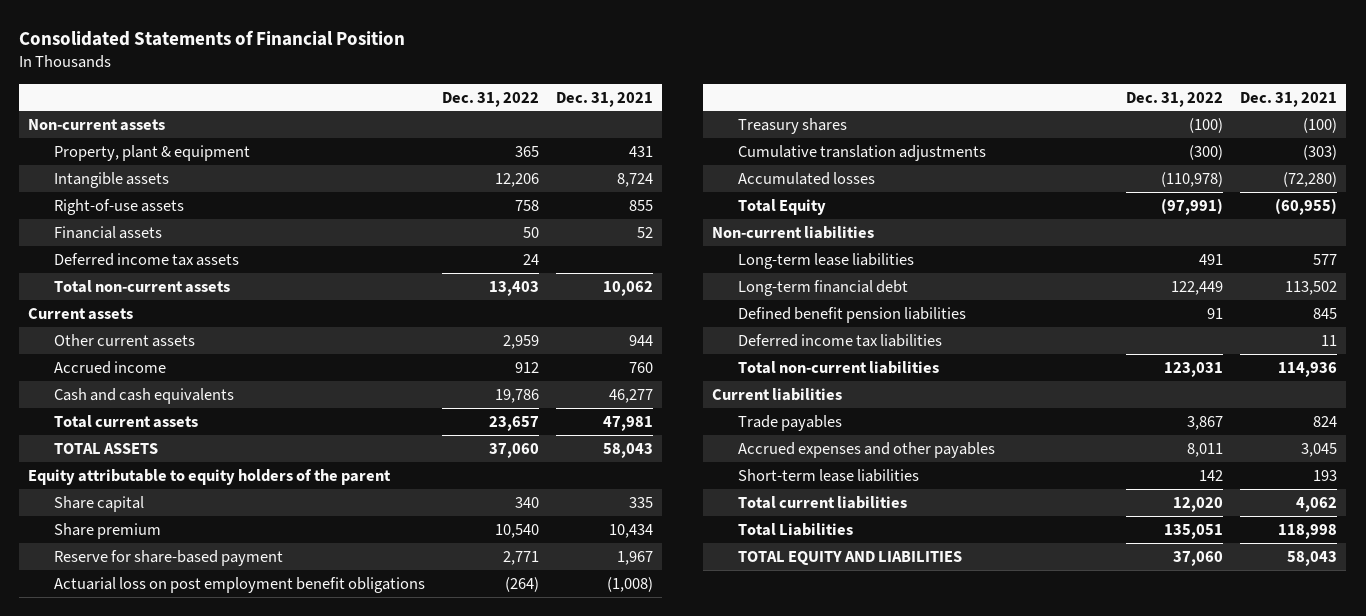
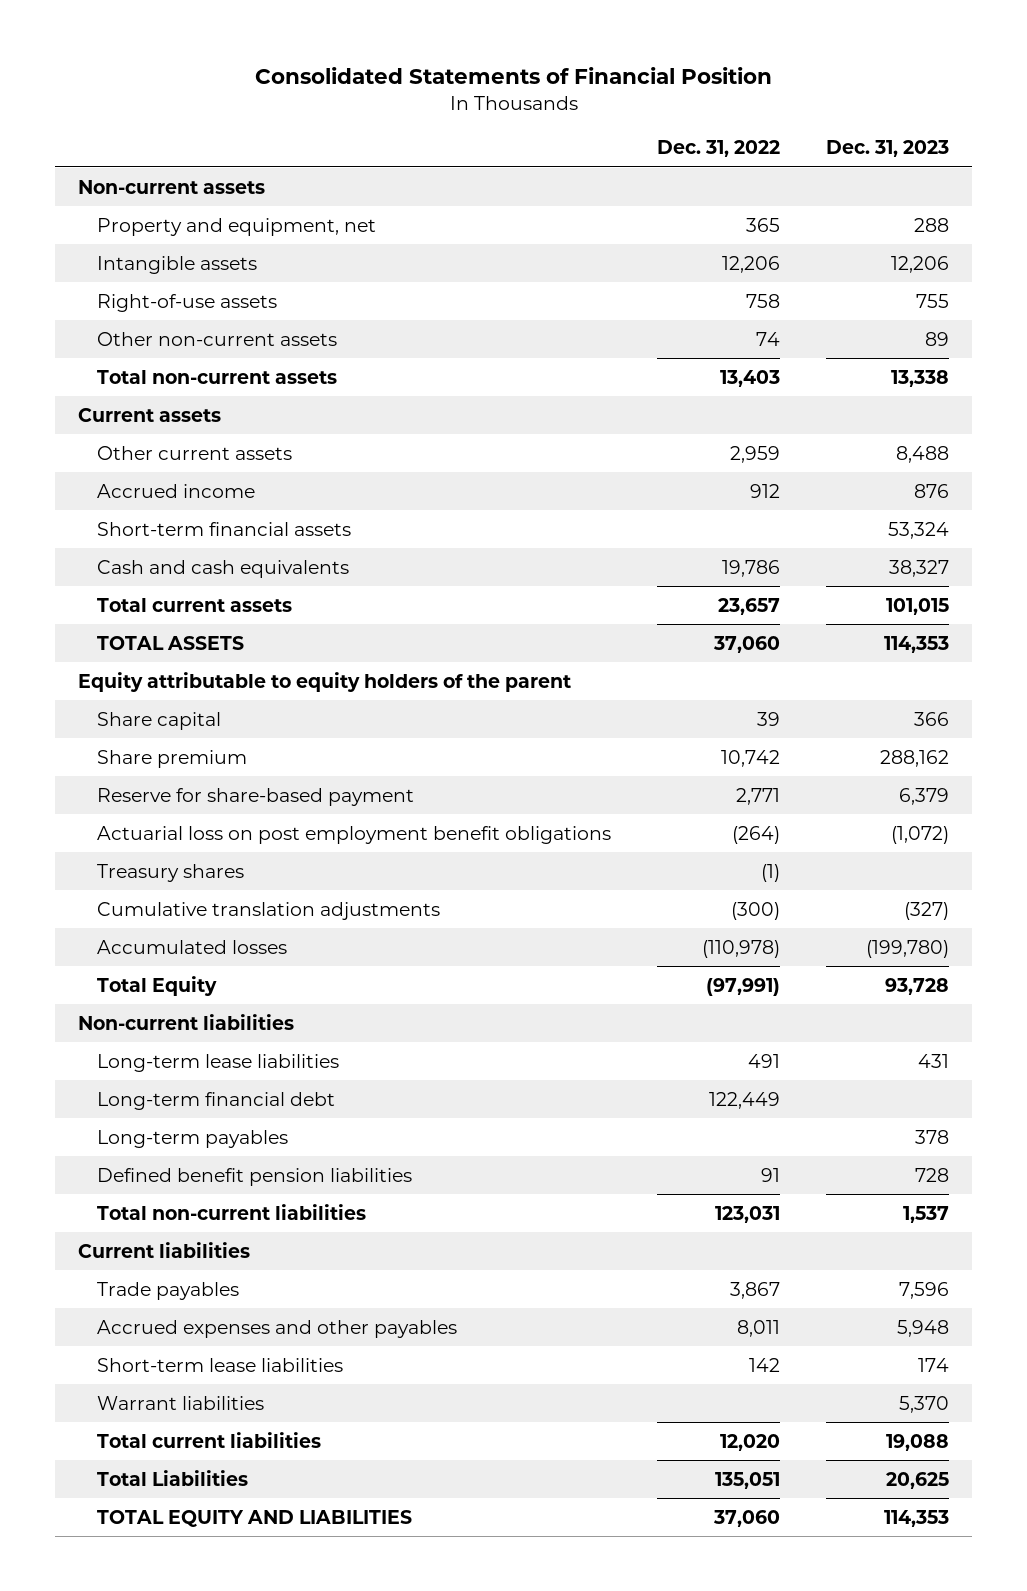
- | Dec. 31, 2022 | Dec. 31, 2021
+ | Dec. 31, 2022 | Dec. 31, 2023
- Property, plant & equipment | 365 | 431
+ Property and equipment, net | 365 | 288
- Financial assets | 50 | 52
- Deferred income tax assets | 24 |
+ Other non-current assets | 74 | 89
+ Short-term financial assets | | 53,324
- Share capital | 340 | 335
- Share premium | 10,540 | 10,434
+ Share capital | 39 | 366
+ Share premium | 10,742 | 288,162
- Treasury shares | (100) | (100)
+ Treasury shares | (1) |
+ Long-term payables | | 378
- Deferred income tax liabilities | | 11
+ Warrant liabilities | | 5,370

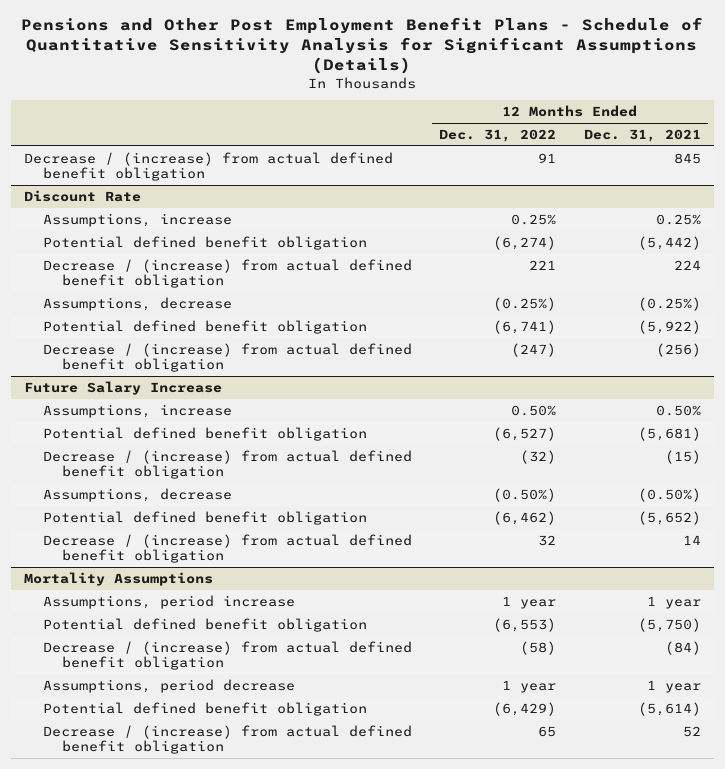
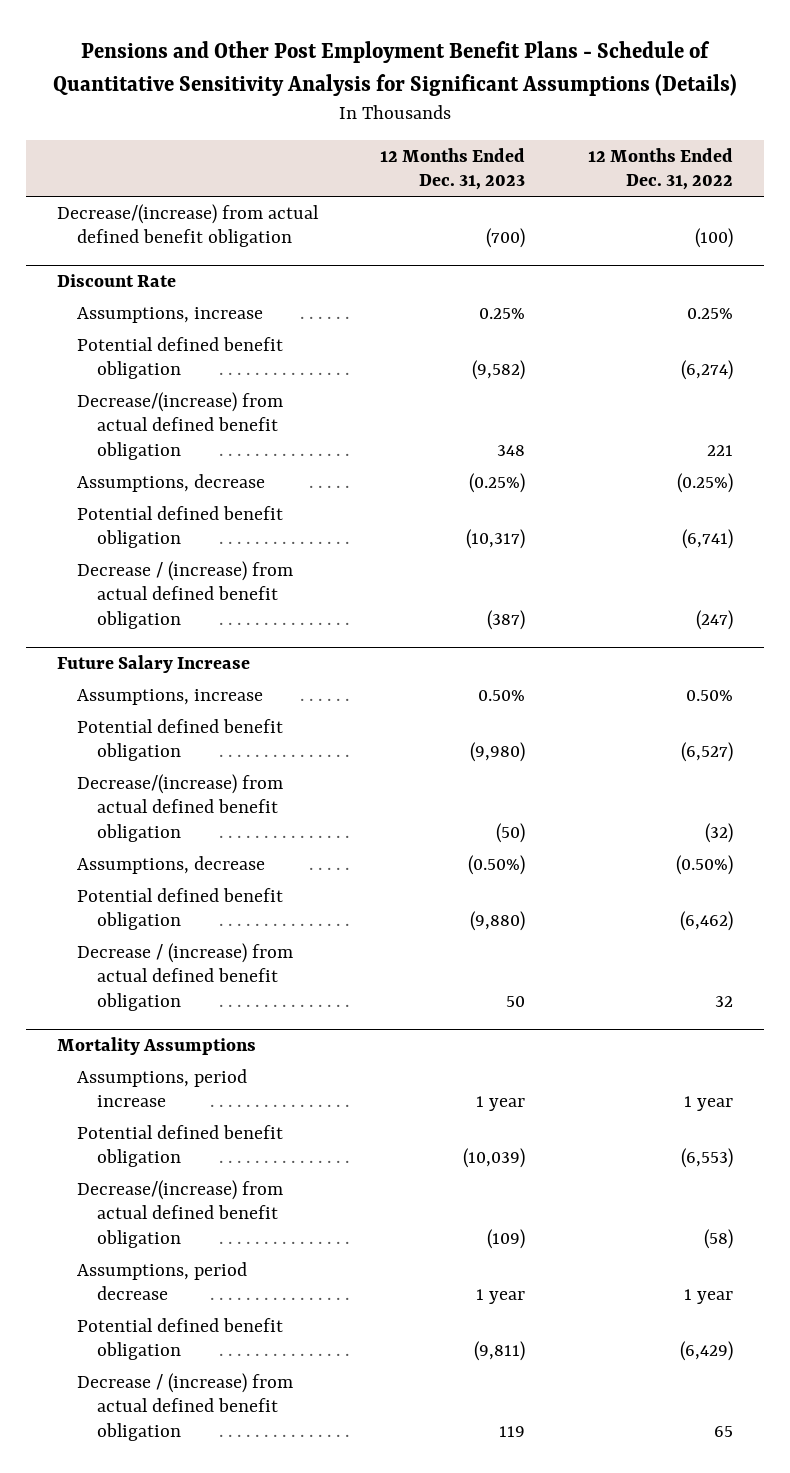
- | 12 Months Ended Dec. 31, 2022 | 12 Months Ended Dec. 31, 2021
+ | 12 Months Ended Dec. 31, 2023 | 12 Months Ended Dec. 31, 2022
- Decrease / (increase) from actual defined benefit obligation | 91 | 845
+ Decrease/(increase) from actual defined benefit obligation | (700) | (100)
@ Discount Rate
- Decrease / (increase) from actual defined benefit obligation | 221 | 224
+ Decrease/(increase) from actual defined benefit obligation | 348 | 221
@ Future Salary Increase
- Decrease / (increase) from actual defined benefit obligation | (32) | (15)
+ Decrease/(increase) from actual defined benefit obligation | (50) | (32)
@ Mortality Assumptions
- Decrease / (increase) from actual defined benefit obligation | (58) | (84)
+ Decrease/(increase) from actual defined benefit obligation | (109) | (58)

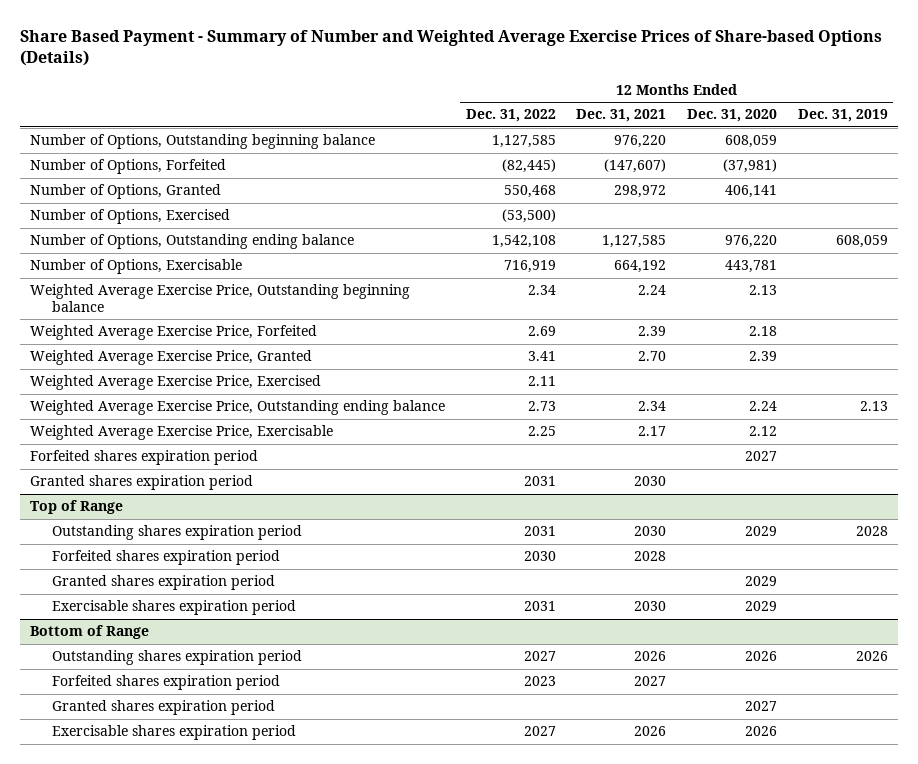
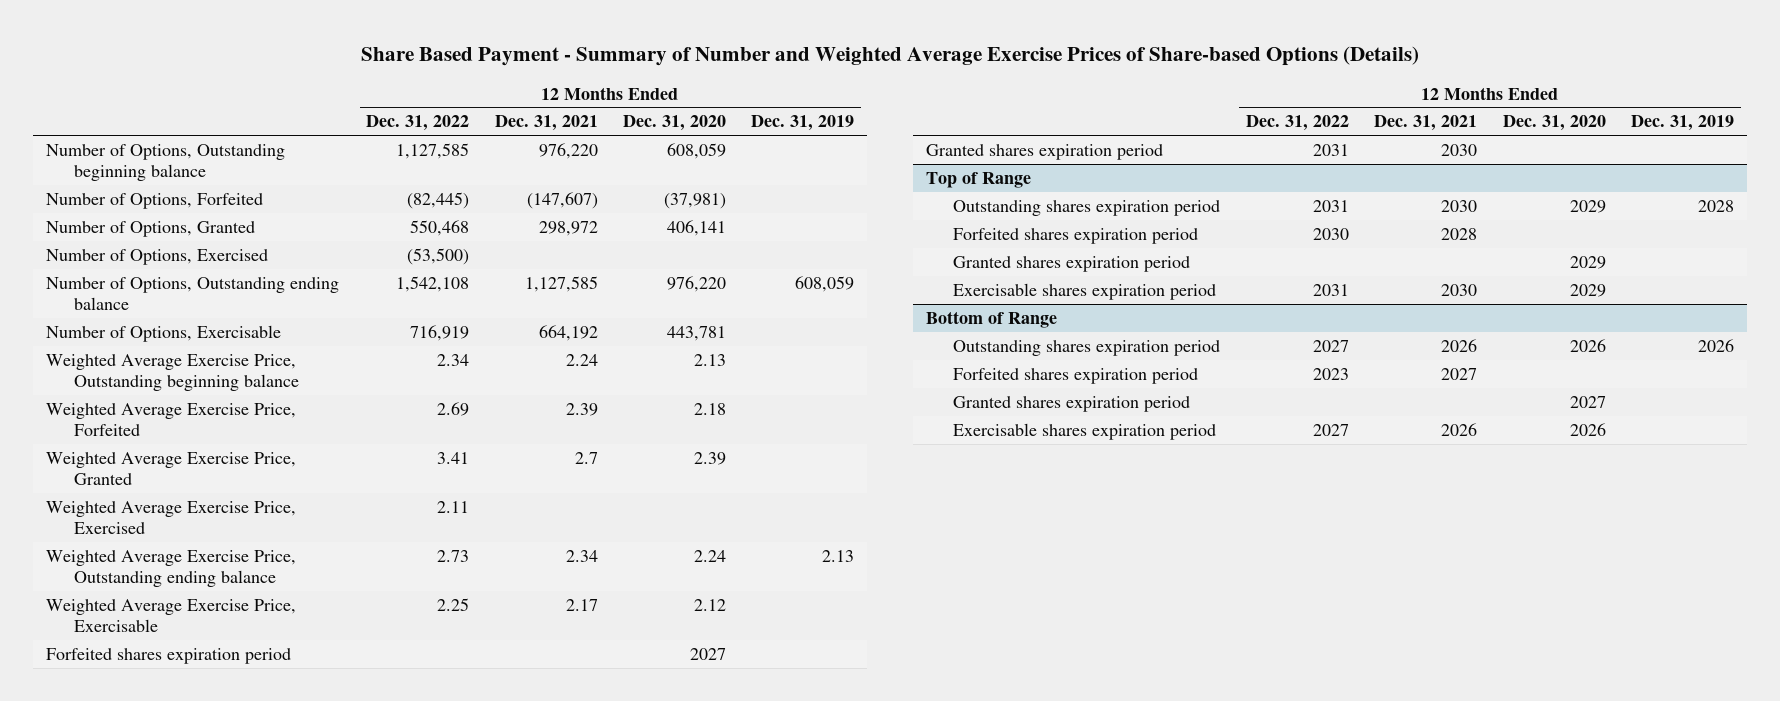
- Weighted Average Exercise Price, Granted | 3.41 | 2.70 | 2.39 |
+ Weighted Average Exercise Price, Granted | 3.41 | 2.7 | 2.39 |

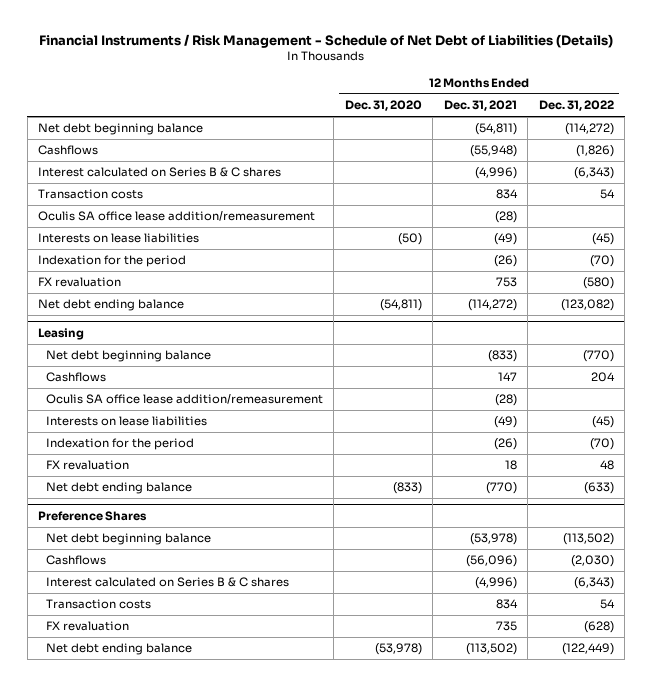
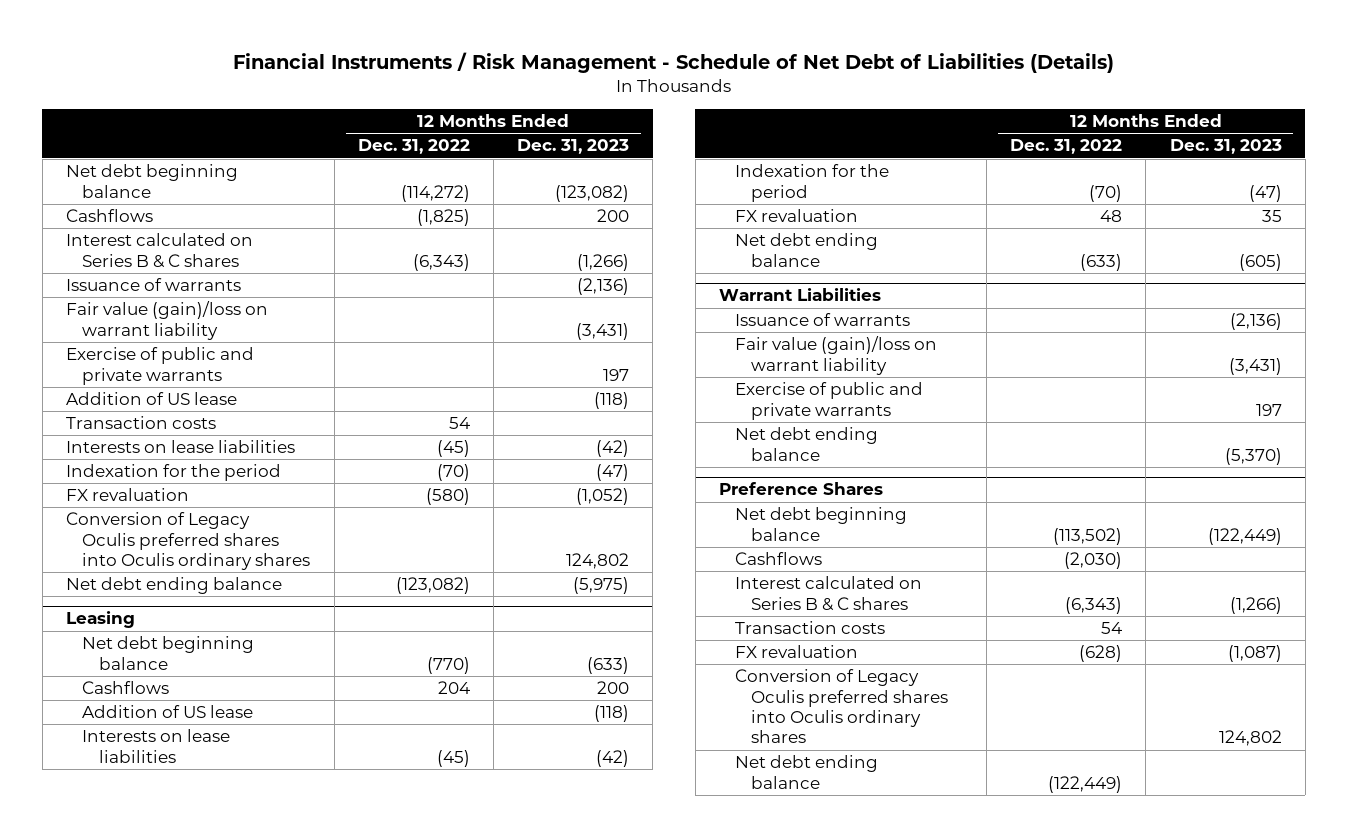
- | 12 Months Ended Dec. 31, 2020 | 12 Months Ended Dec. 31, 2021 | 12 Months Ended Dec. 31, 2022
+ | 12 Months Ended Dec. 31, 2022 | 12 Months Ended Dec. 31, 2023
- Cashflows | | (55,948) | (1,826)
+ Cashflows | (1,825) | 200
+ Issuance of warrants | | (2,136)
+ Fair value (gain)/loss on warrant liability | | (3,431)
+ Exercise of public and private warrants | | 197
+ Addition of US lease | | (118)
- Oculis SA office lease addition/remeasurement | | (28) |
+ Conversion of Legacy Oculis preferred shares into Oculis ordinary shares | | 124,802
@ Leasing
- Oculis SA office lease addition/remeasurement | | (28) |
+ Addition of US lease | | (118)
+ Warrant Liabilities
+ Issuance of warrants | | (2,136)
+ Fair value (gain)/loss on warrant liability | | (3,431)
+ Exercise of public and private warrants | | 197
+ Net debt ending balance | | (5,370)
@ Preference Shares
+ Conversion of Legacy Oculis preferred shares into Oculis ordinary shares | | 124,802

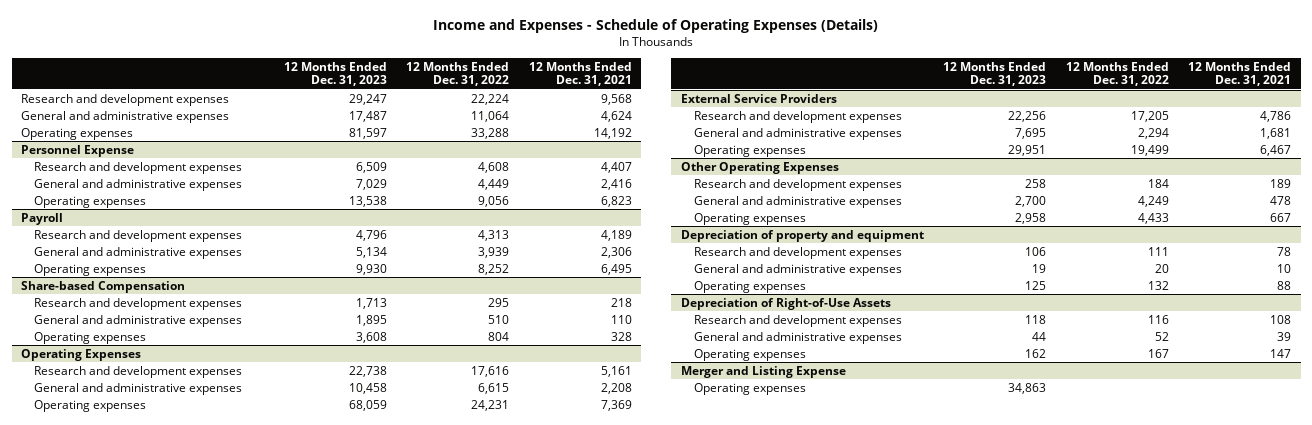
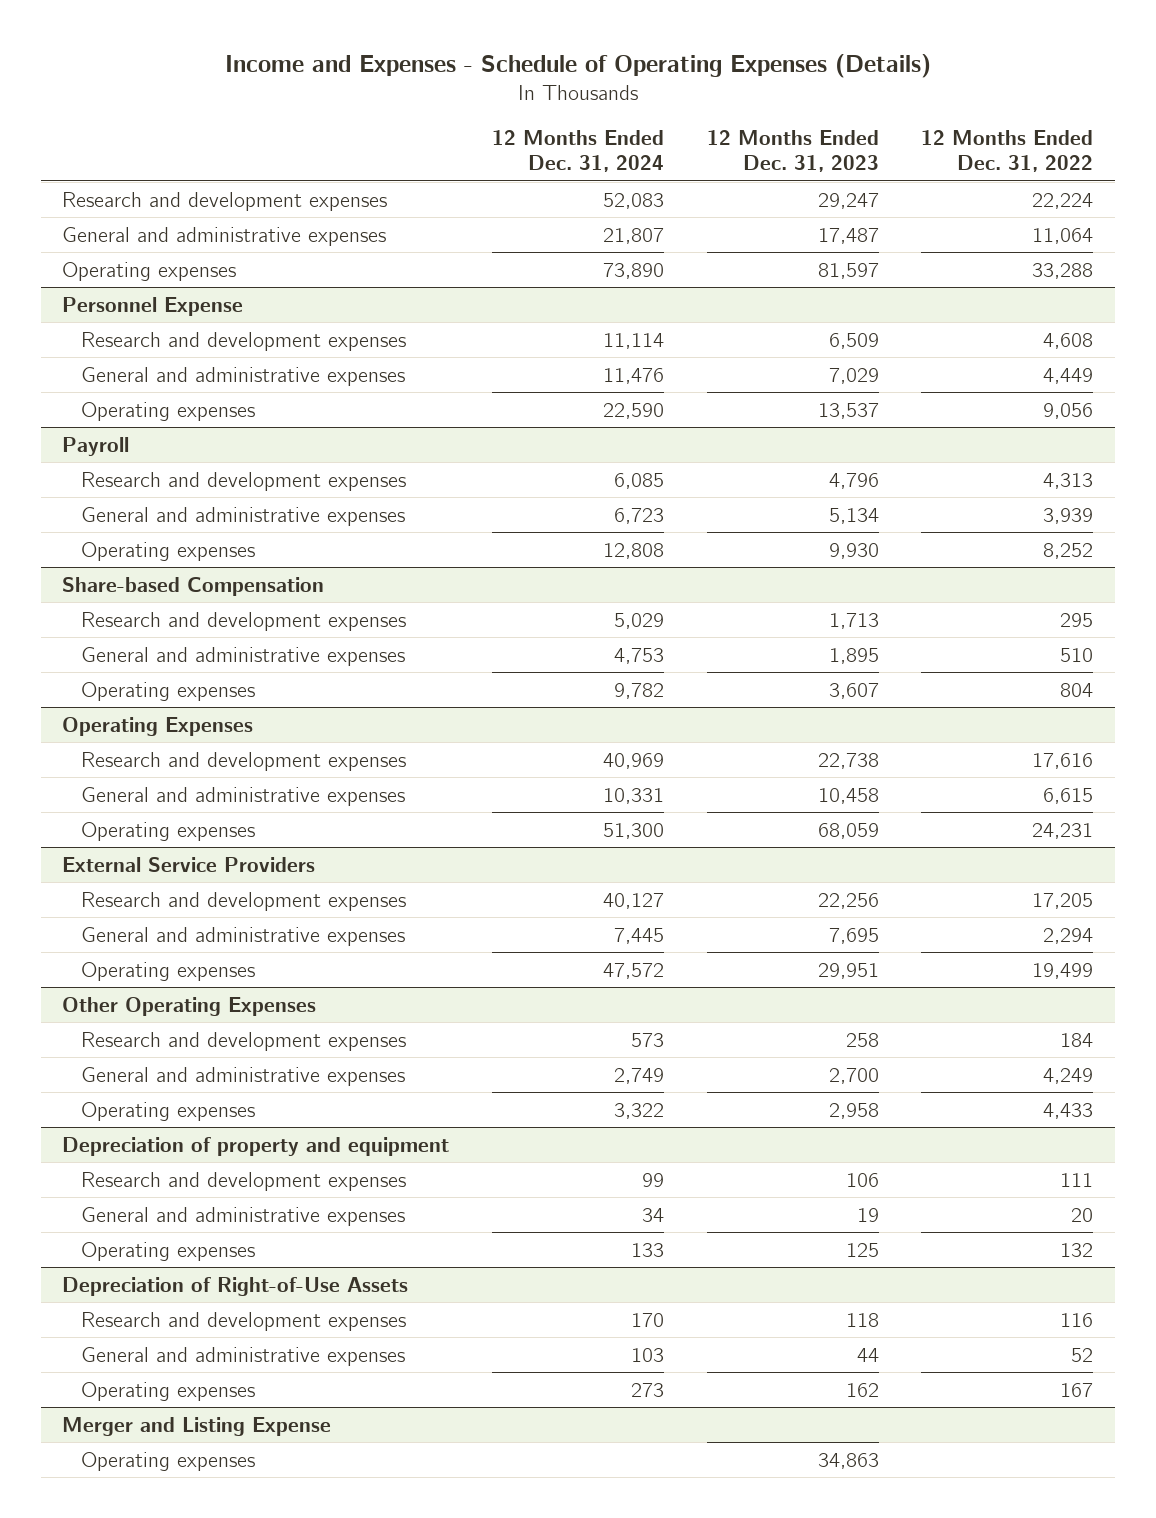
- | 12 Months Ended Dec. 31, 2023 | 12 Months Ended Dec. 31, 2022 | 12 Months Ended Dec. 31, 2021
+ | 12 Months Ended Dec. 31, 2024 | 12 Months Ended Dec. 31, 2023 | 12 Months Ended Dec. 31, 2022
@ Personnel Expense
- Operating expenses | 13,538 | 9,056 | 6,823
+ Operating expenses | 22,590 | 13,537 | 9,056
@ Share-based Compensation
- Operating expenses | 3,608 | 804 | 328
+ Operating expenses | 9,782 | 3,607 | 804

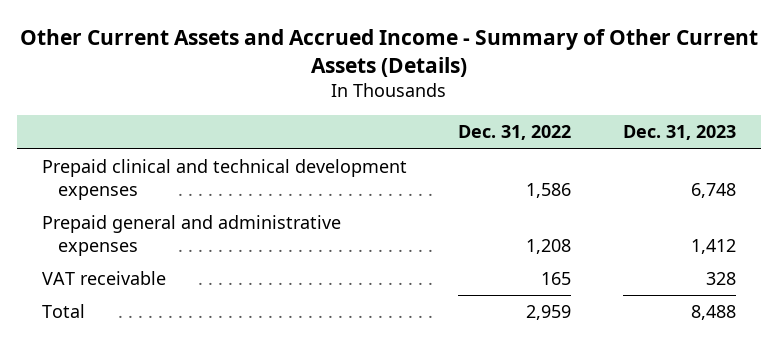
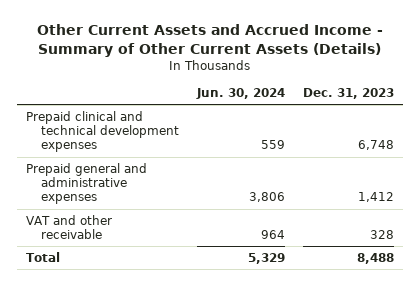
- | Dec. 31, 2022 | Dec. 31, 2023
+ | Jun. 30, 2024 | Dec. 31, 2023
- VAT receivable | 165 | 328
+ VAT and other receivable | 964 | 328

